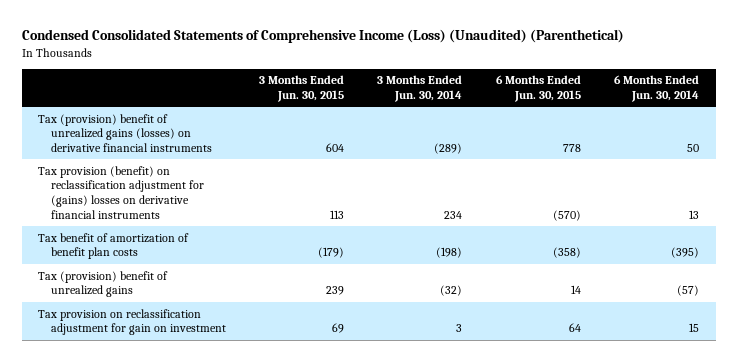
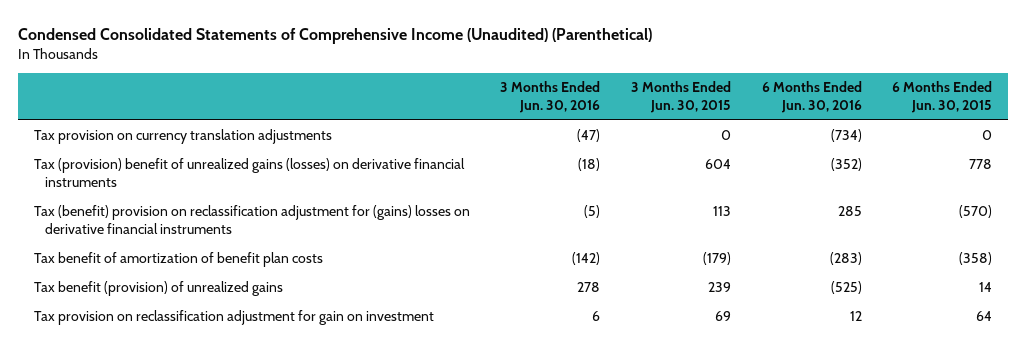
- Condensed Consolidated Statements of Comprehensive Income (Loss) (Unaudited) (Parenthetical)
+ Condensed Consolidated Statements of Comprehensive Income (Unaudited) (Parenthetical)
- | 3 Months Ended Jun. 30, 2015 | 3 Months Ended Jun. 30, 2014 | 6 Months Ended Jun. 30, 2015 | 6 Months Ended Jun. 30, 2014
+ | 3 Months Ended Jun. 30, 2016 | 3 Months Ended Jun. 30, 2015 | 6 Months Ended Jun. 30, 2016 | 6 Months Ended Jun. 30, 2015
+ Tax provision on currency translation adjustments | (47) | 0 | (734) | 0
- Tax provision (benefit) on reclassification adjustment for (gains) losses on derivative financial instruments | 113 | 234 | (570) | 13
+ Tax (benefit) provision on reclassification adjustment for (gains) losses on derivative financial instruments | (5) | 113 | 285 | (570)
- Tax (provision) benefit of unrealized gains | 239 | (32) | 14 | (57)
+ Tax benefit (provision) of unrealized gains | 278 | 239 | (525) | 14

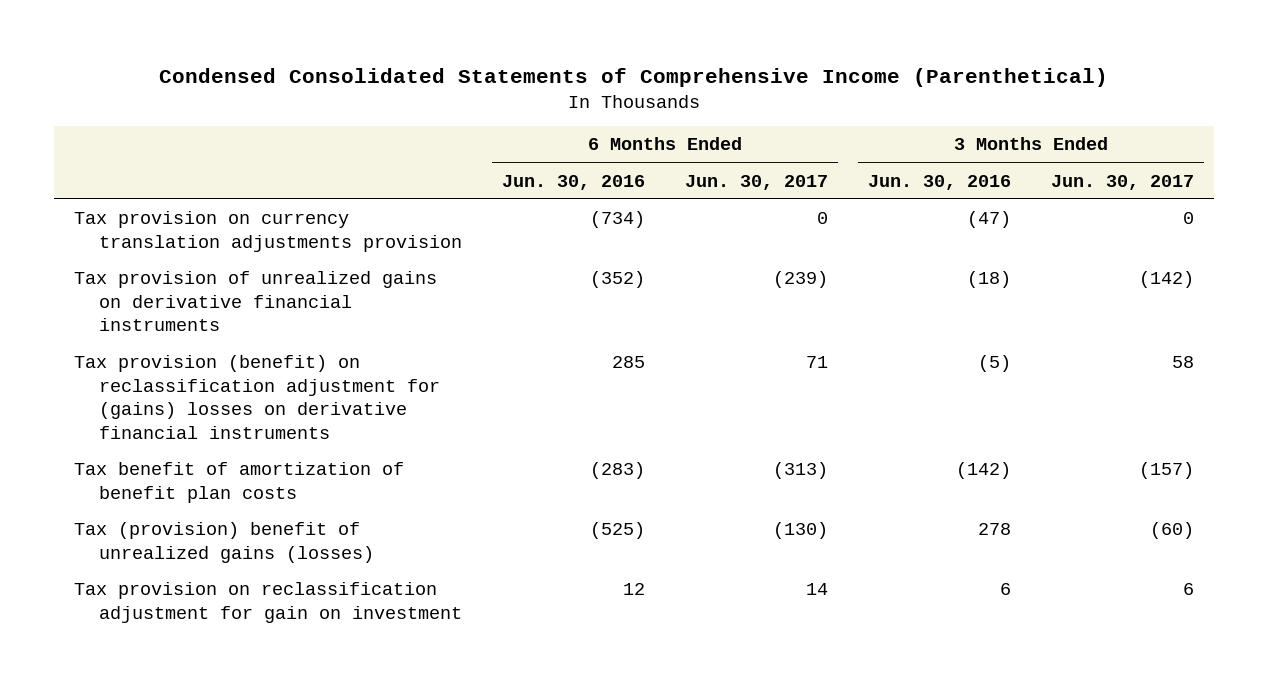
- Condensed Consolidated Statements of Comprehensive Income (Unaudited) (Parenthetical)
+ Condensed Consolidated Statements of Comprehensive Income (Parenthetical)
- | 3 Months Ended Jun. 30, 2016 | 3 Months Ended Jun. 30, 2015 | 6 Months Ended Jun. 30, 2016 | 6 Months Ended Jun. 30, 2015
+ | 6 Months Ended Jun. 30, 2016 | 6 Months Ended Jun. 30, 2017 | 3 Months Ended Jun. 30, 2016 | 3 Months Ended Jun. 30, 2017
- Tax provision on currency translation adjustments | (47) | 0 | (734) | 0
- Tax (provision) benefit of unrealized gains (losses) on derivative financial instruments | (18) | 604 | (352) | 778
- Tax (benefit) provision on reclassification adjustment for (gains) losses on derivative financial instruments | (5) | 113 | 285 | (570)
+ Tax provision on currency translation adjustments provision | (734) | 0 | (47) | 0
+ Tax provision of unrealized gains on derivative financial instruments | (352) | (239) | (18) | (142)
+ Tax provision (benefit) on reclassification adjustment for (gains) losses on derivative financial instruments | 285 | 71 | (5) | 58
- Tax benefit (provision) of unrealized gains | 278 | 239 | (525) | 14
+ Tax (provision) benefit of unrealized gains (losses) | (525) | (130) | 278 | (60)

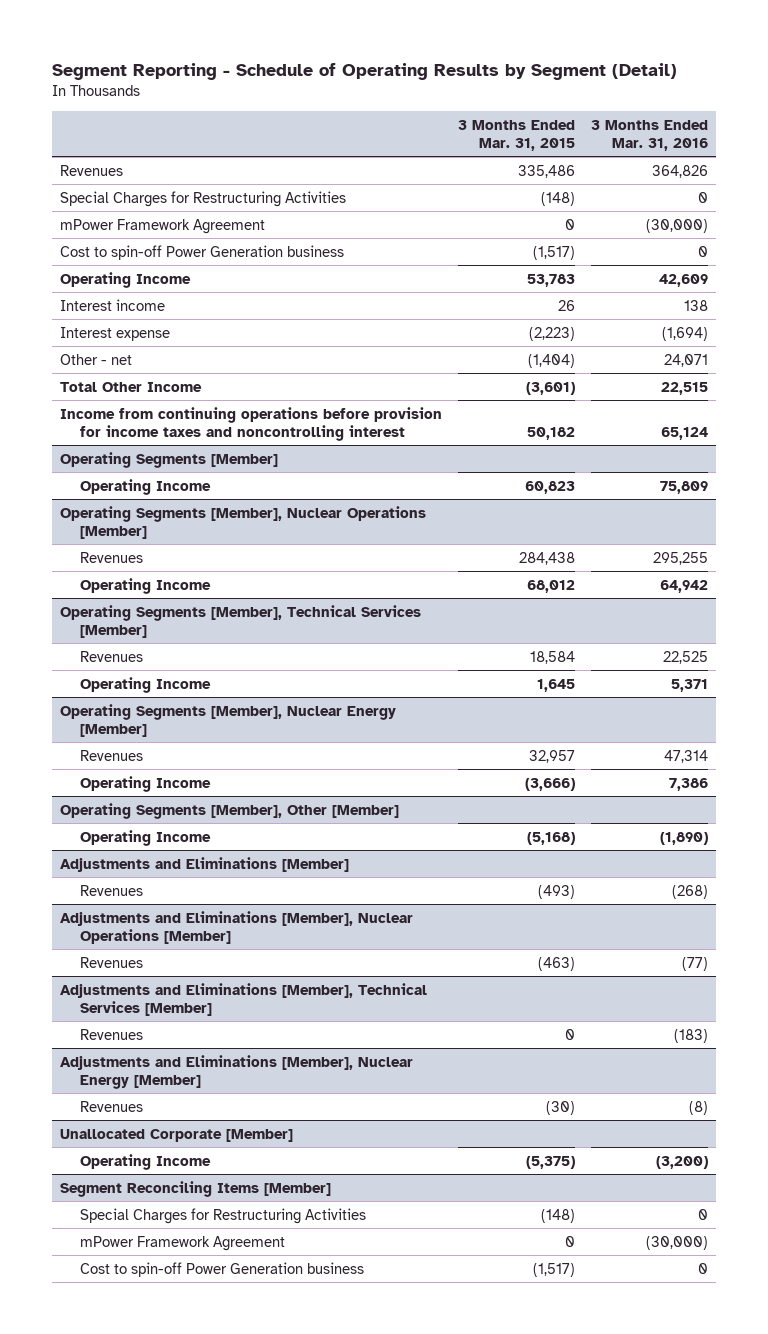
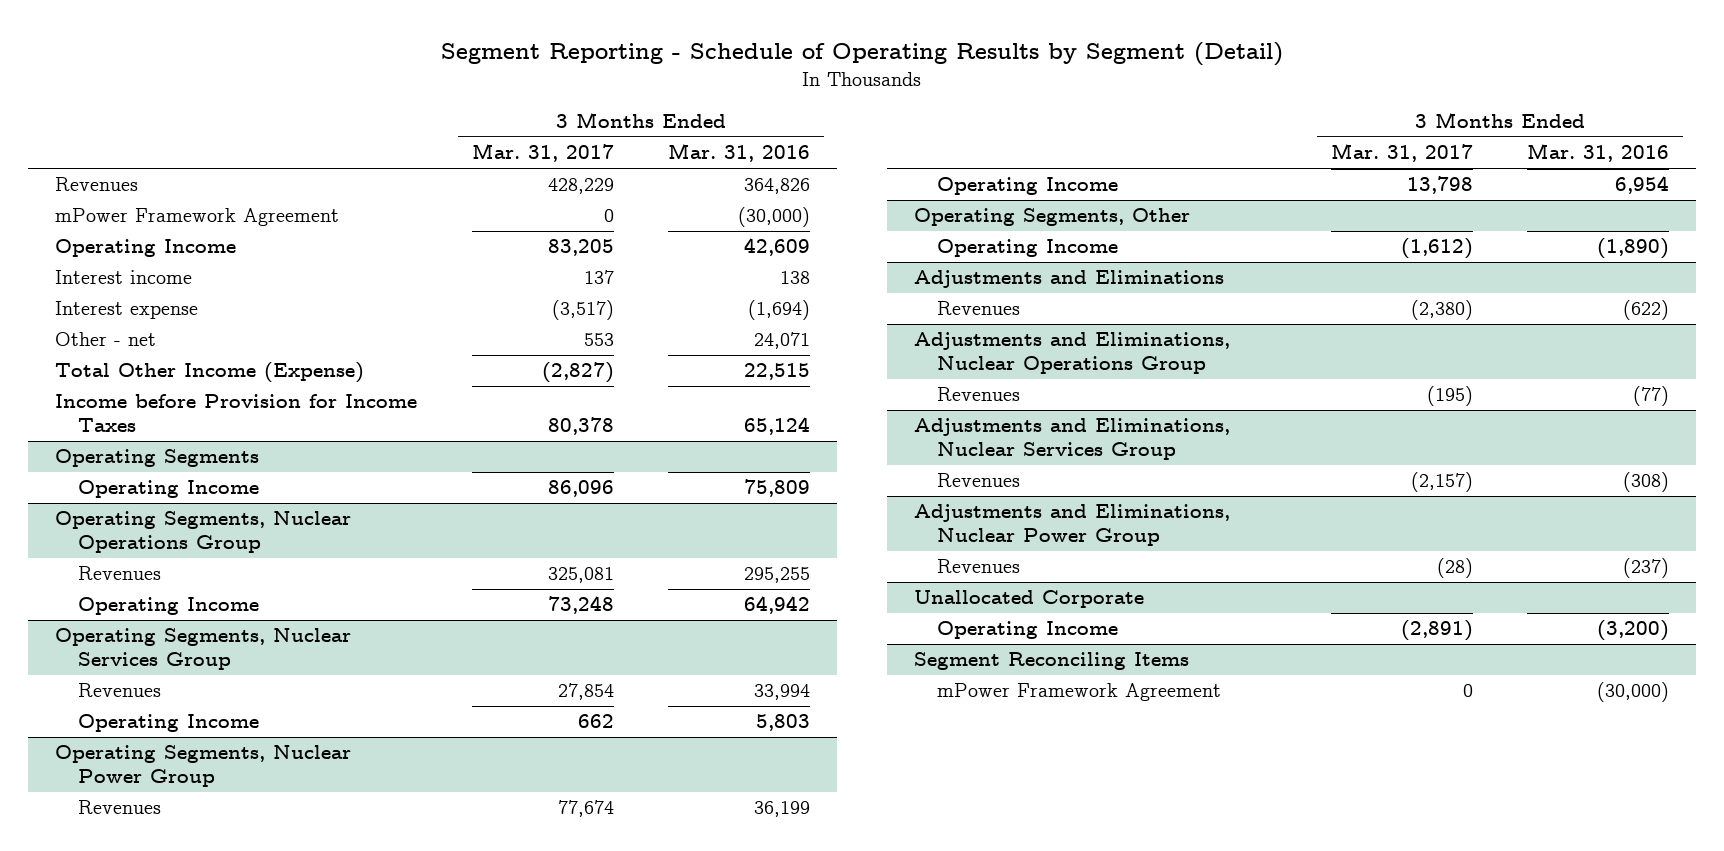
- | 3 Months Ended Mar. 31, 2015 | 3 Months Ended Mar. 31, 2016
+ | 3 Months Ended Mar. 31, 2017 | 3 Months Ended Mar. 31, 2016
- Special Charges for Restructuring Activities | (148) | 0
- Cost to spin-off Power Generation business | (1,517) | 0
- Total Other Income | (3,601) | 22,515
- Income from continuing operations before provision for income taxes and noncontrolling interest | 50,182 | 65,124
- Operating Segments [Member]
+ Total Other Income (Expense) | (2,827) | 22,515
+ Income before Provision for Income Taxes | 80,378 | 65,124
+ Operating Segments
- Operating Segments [Member], Nuclear Operations [Member]
+ Operating Segments, Nuclear Operations Group
- Operating Segments [Member], Technical Services [Member]
- Revenues | 18,584 | 22,525
- Operating Income | 1,645 | 5,371
- Operating Segments [Member], Nuclear Energy [Member]
- Revenues | 32,957 | 47,314
- Operating Income | (3,666) | 7,386
- Operating Segments [Member], Other [Member]
+ Operating Segments, Nuclear Services Group
+ Revenues | 27,854 | 33,994
+ Operating Income | 662 | 5,803
+ Operating Segments, Nuclear Power Group
+ Revenues | 77,674 | 36,199
+ Operating Income | 13,798 | 6,954
+ Operating Segments, Other
- Adjustments and Eliminations [Member]
- Revenues | (493) | (268)
- Adjustments and Eliminations [Member], Nuclear Operations [Member]
+ Adjustments and Eliminations
+ Revenues | (2,380) | (622)
+ Adjustments and Eliminations, Nuclear Operations Group
- Adjustments and Eliminations [Member], Technical Services [Member]
- Revenues | 0 | (183)
- Adjustments and Eliminations [Member], Nuclear Energy [Member]
- Revenues | (30) | (8)
- Unallocated Corporate [Member]
+ Adjustments and Eliminations, Nuclear Services Group
+ Revenues | (2,157) | (308)
+ Adjustments and Eliminations, Nuclear Power Group
+ Revenues | (28) | (237)
+ Unallocated Corporate
- Segment Reconciling Items [Member]
- Special Charges for Restructuring Activities | (148) | 0
+ Segment Reconciling Items
- Cost to spin-off Power Generation business | (1,517) | 0

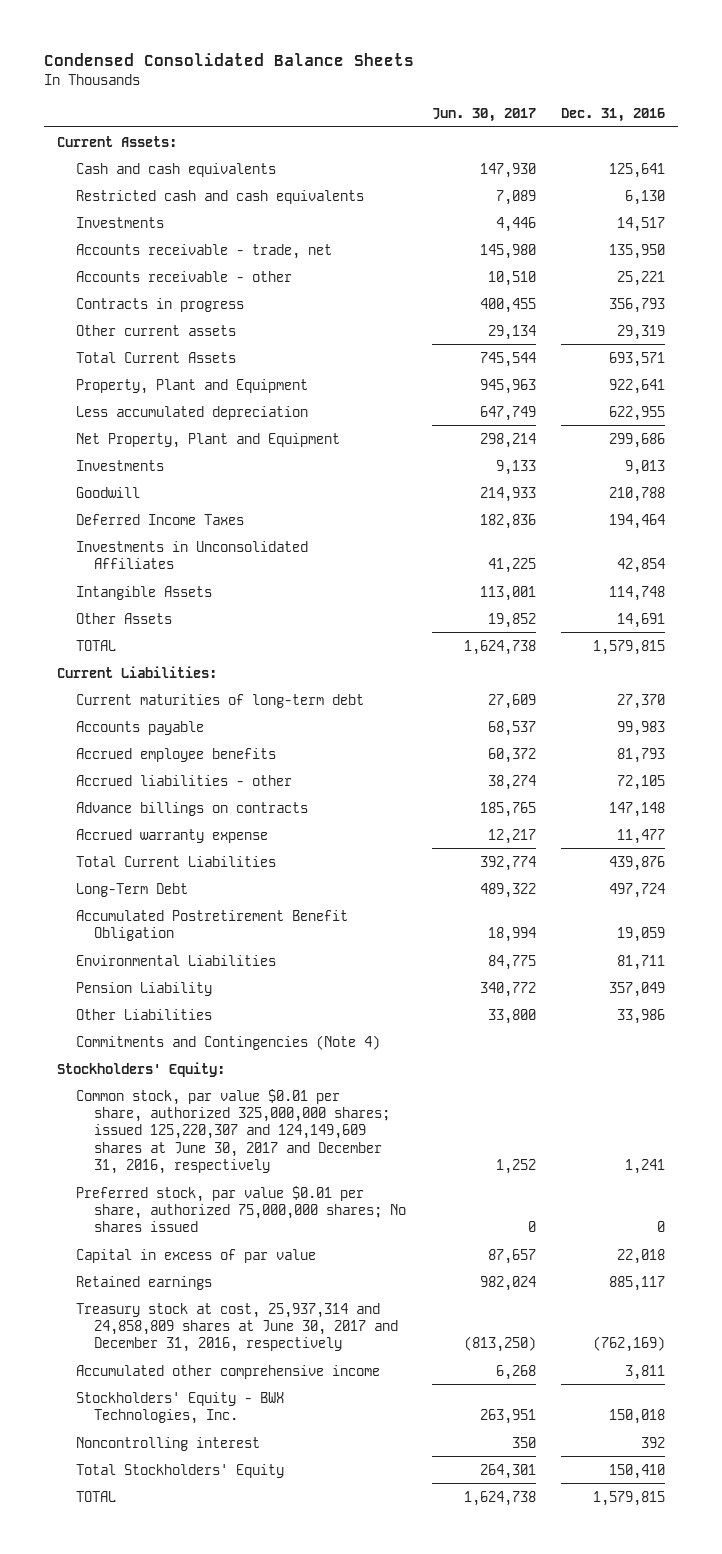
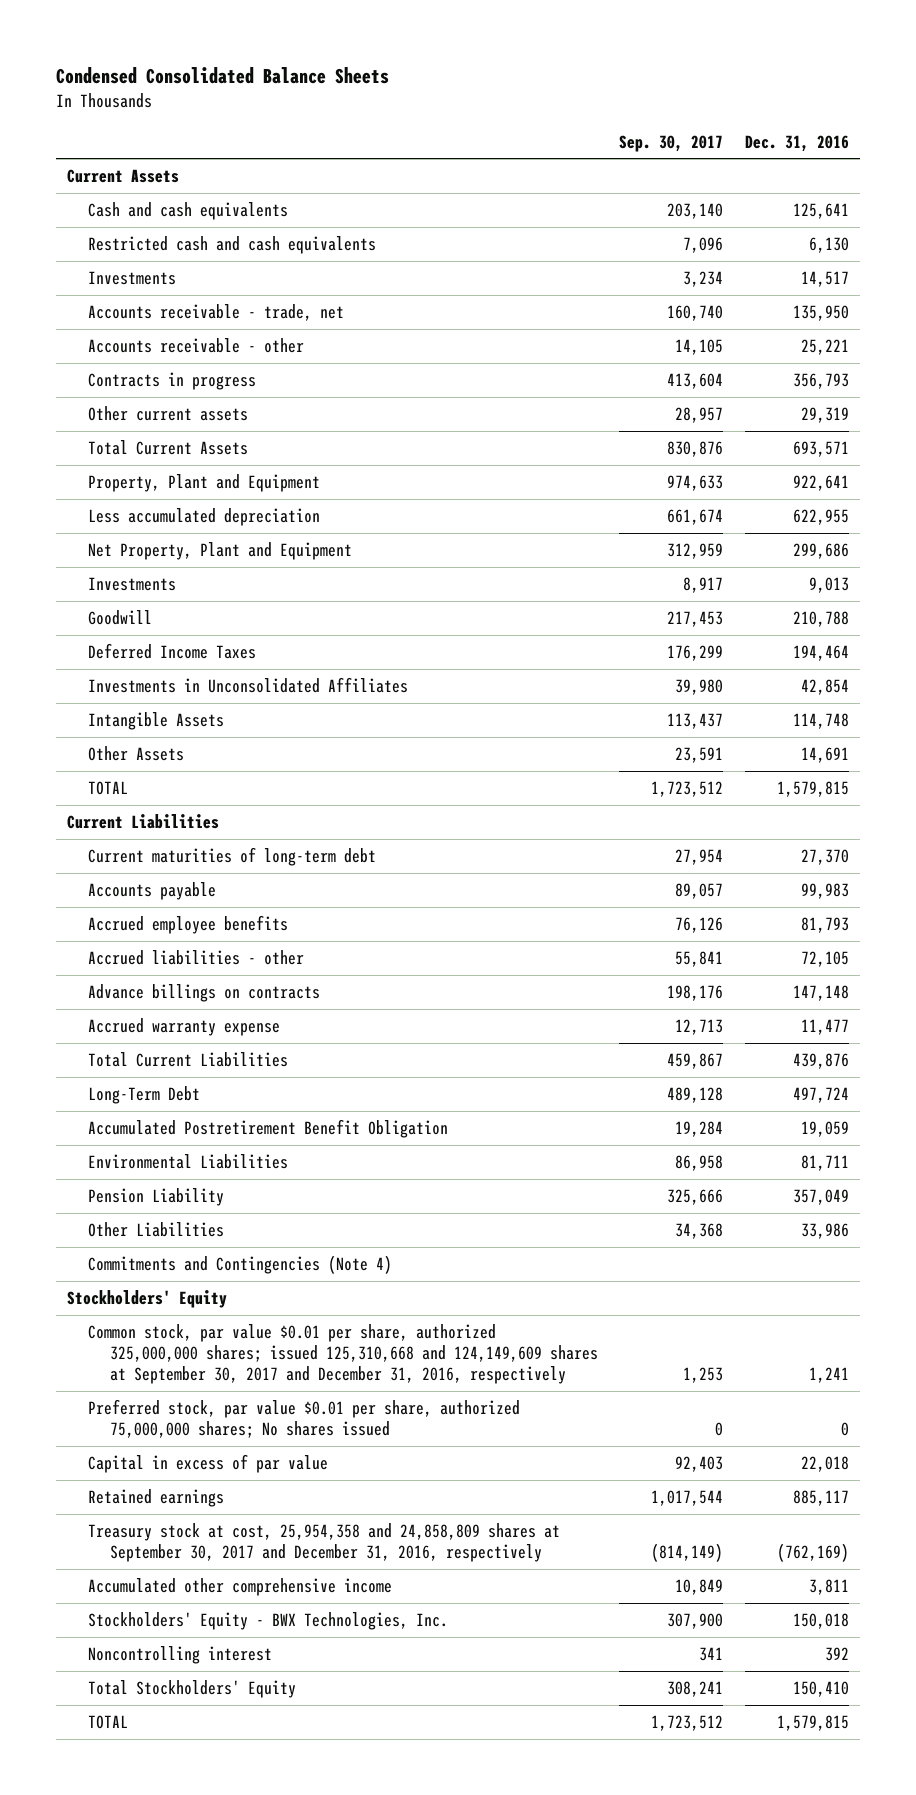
- | Jun. 30, 2017 | Dec. 31, 2016
+ | Sep. 30, 2017 | Dec. 31, 2016
- Current Assets:
+ Current Assets
- Current Liabilities:
+ Current Liabilities
- Stockholders' Equity:
- Common stock, par value $0.01 per share, authorized 325,000,000 shares; issued 125,220,307 and 124,149,609 shares at June 30, 2017 and December 31, 2016, respectively | 1,252 | 1,241
+ Stockholders' Equity
+ Common stock, par value $0.01 per share, authorized 325,000,000 shares; issued 125,310,668 and 124,149,609 shares at September 30, 2017 and December 31, 2016, respectively | 1,253 | 1,241
- Treasury stock at cost, 25,937,314 and 24,858,809 shares at June 30, 2017 and December 31, 2016, respectively | (813,250) | (762,169)
+ Treasury stock at cost, 25,954,358 and 24,858,809 shares at September 30, 2017 and December 31, 2016, respectively | (814,149) | (762,169)

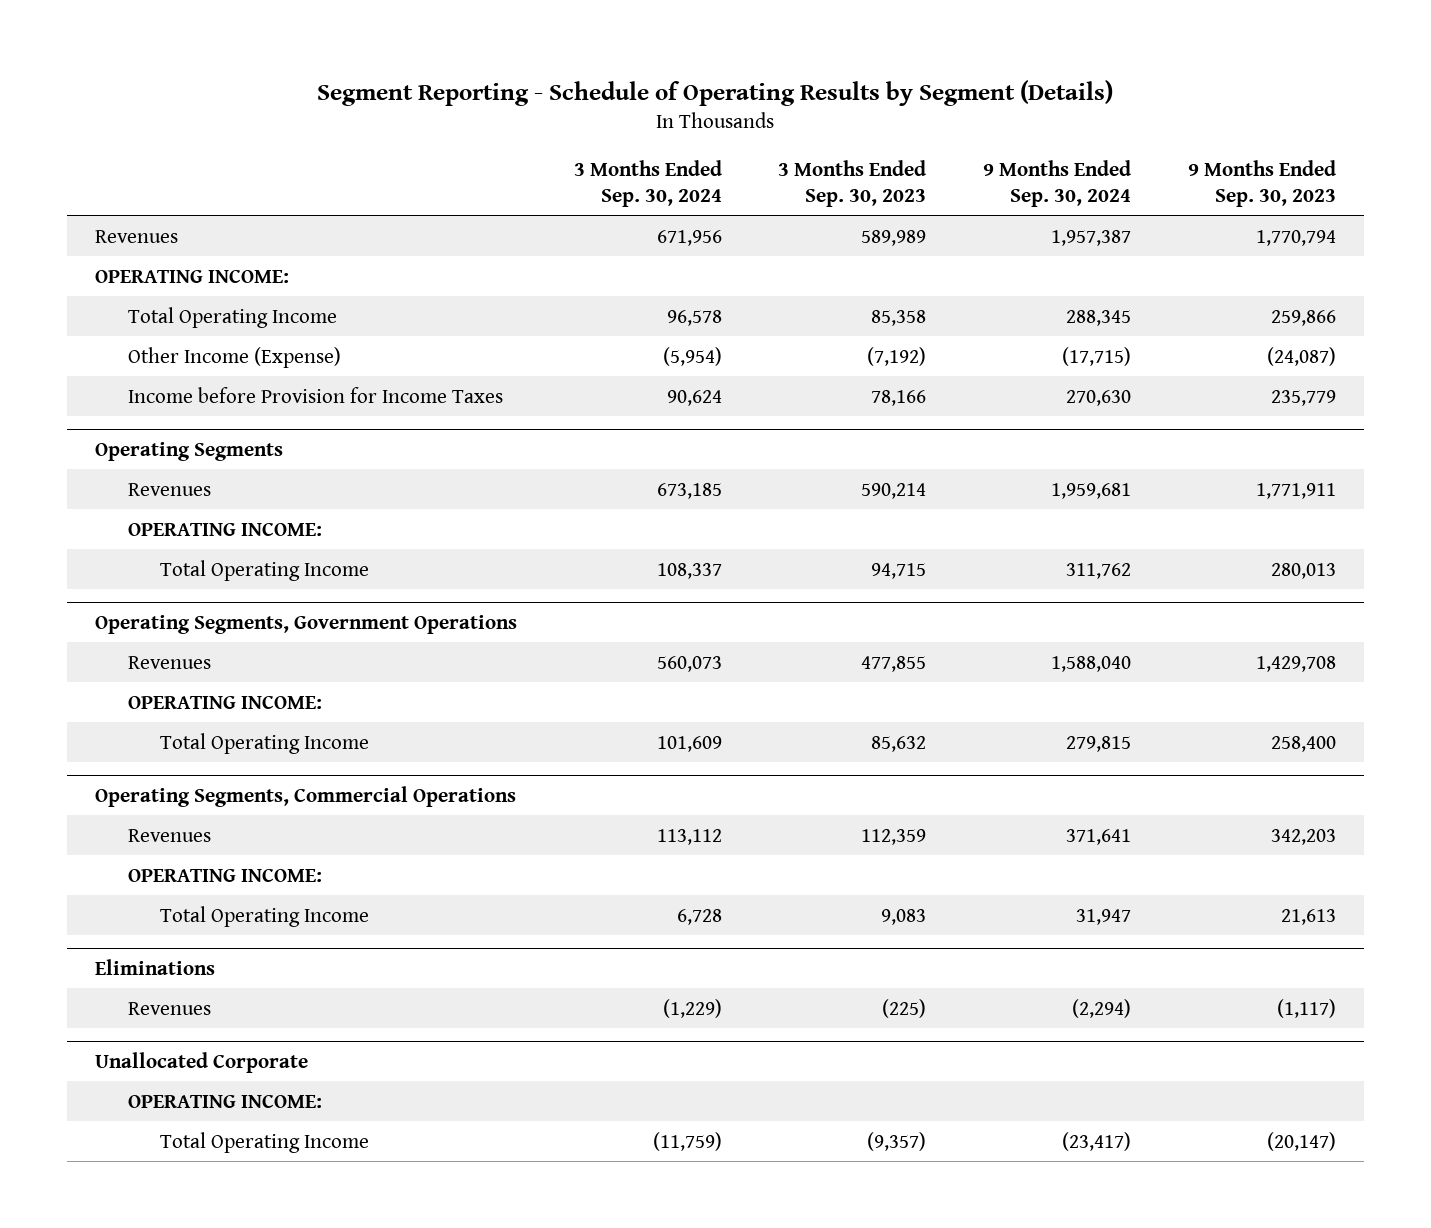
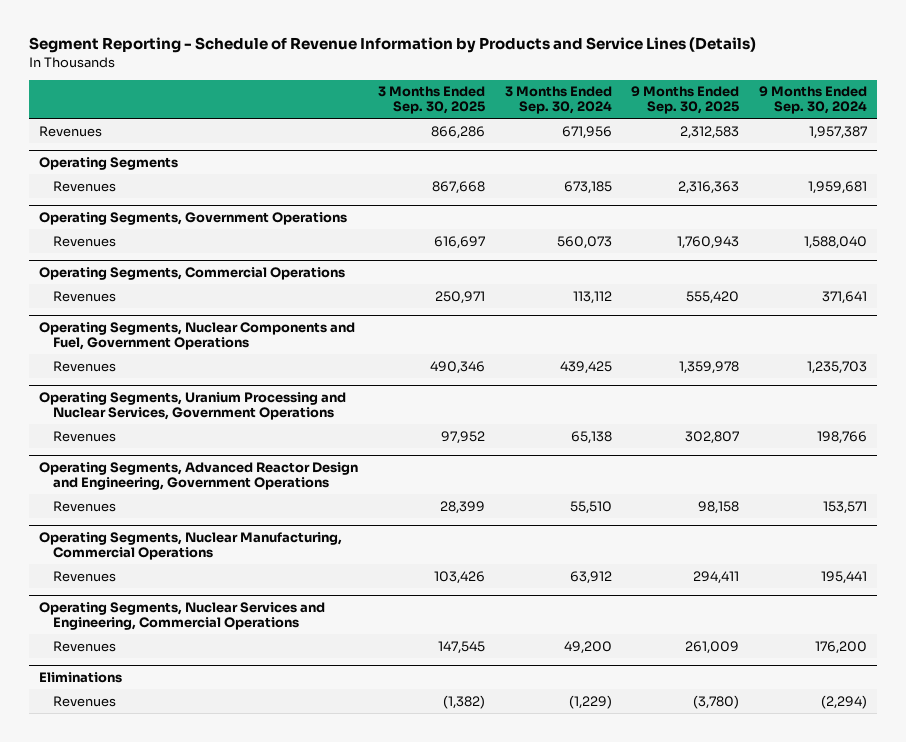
- Segment Reporting - Schedule of Operating Results by Segment (Details)
+ Segment Reporting - Schedule of Revenue Information by Products and Service Lines (Details)
- | 3 Months Ended Sep. 30, 2024 | 3 Months Ended Sep. 30, 2023 | 9 Months Ended Sep. 30, 2024 | 9 Months Ended Sep. 30, 2023
+ | 3 Months Ended Sep. 30, 2025 | 3 Months Ended Sep. 30, 2024 | 9 Months Ended Sep. 30, 2025 | 9 Months Ended Sep. 30, 2024
- OPERATING INCOME:
- Total Operating Income | 96,578 | 85,358 | 288,345 | 259,866
- Other Income (Expense) | (5,954) | (7,192) | (17,715) | (24,087)
- Income before Provision for Income Taxes | 90,624 | 78,166 | 270,630 | 235,779
@ Operating Segments
- OPERATING INCOME:
- Total Operating Income | 108,337 | 94,715 | 311,762 | 280,013
@ Operating Segments, Government Operations
- OPERATING INCOME:
- Total Operating Income | 101,609 | 85,632 | 279,815 | 258,400
@ Operating Segments, Commercial Operations
- OPERATING INCOME:
- Total Operating Income | 6,728 | 9,083 | 31,947 | 21,613
+ Operating Segments, Nuclear Components and Fuel, Government Operations
+ Revenues | 490,346 | 439,425 | 1,359,978 | 1,235,703
+ Operating Segments, Uranium Processing and Nuclear Services, Government Operations
+ Revenues | 97,952 | 65,138 | 302,807 | 198,766
+ Operating Segments, Advanced Reactor Design and Engineering, Government Operations
+ Revenues | 28,399 | 55,510 | 98,158 | 153,571
+ Operating Segments, Nuclear Manufacturing, Commercial Operations
+ Revenues | 103,426 | 63,912 | 294,411 | 195,441
+ Operating Segments, Nuclear Services and Engineering, Commercial Operations
+ Revenues | 147,545 | 49,200 | 261,009 | 176,200
- Unallocated Corporate
- OPERATING INCOME:
- Total Operating Income | (11,759) | (9,357) | (23,417) | (20,147)

